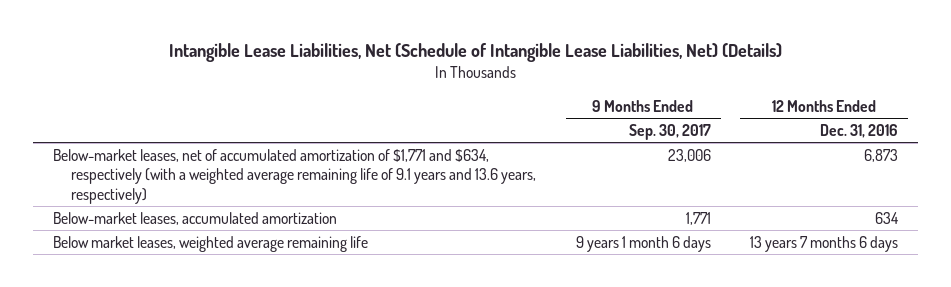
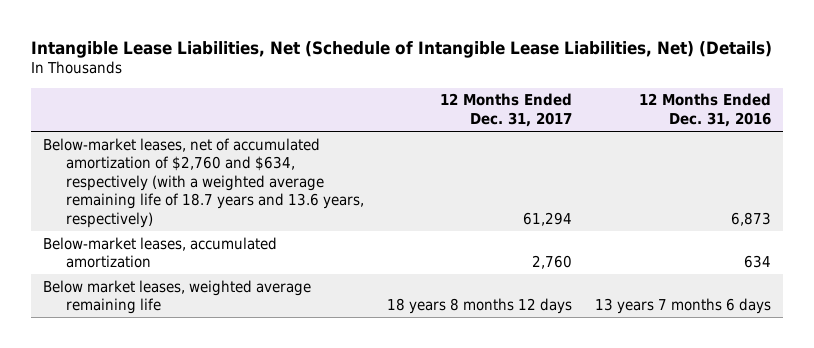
- | 9 Months Ended Sep. 30, 2017 | 12 Months Ended Dec. 31, 2016
+ | 12 Months Ended Dec. 31, 2017 | 12 Months Ended Dec. 31, 2016
- Below-market leases, net of accumulated amortization of $1,771 and $634, respectively (with a weighted average remaining life of 9.1 years and 13.6 years, respectively) | 23,006 | 6,873
+ Below-market leases, net of accumulated amortization of $2,760 and $634, respectively (with a weighted average remaining life of 18.7 years and 13.6 years, respectively) | 61,294 | 6,873

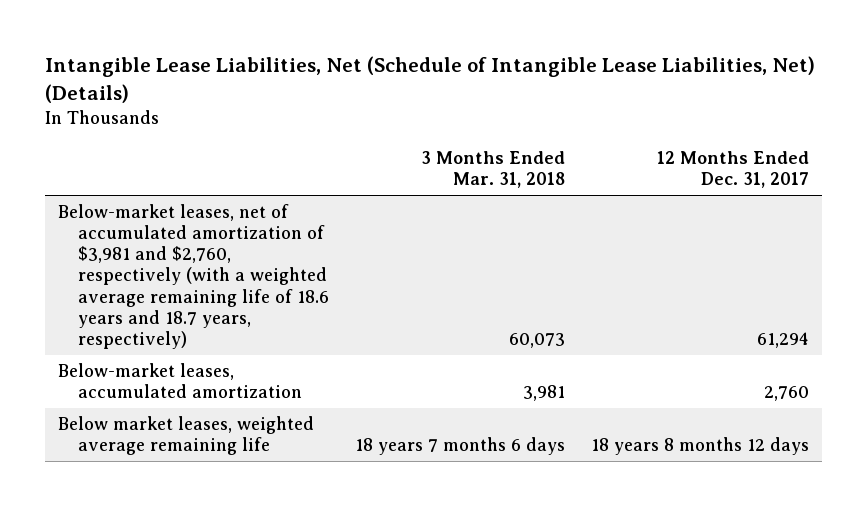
- | 12 Months Ended Dec. 31, 2017 | 12 Months Ended Dec. 31, 2016
+ | 3 Months Ended Mar. 31, 2018 | 12 Months Ended Dec. 31, 2017
- Below-market leases, net of accumulated amortization of $2,760 and $634, respectively (with a weighted average remaining life of 18.7 years and 13.6 years, respectively) | 61,294 | 6,873
+ Below-market leases, net of accumulated amortization of $3,981 and $2,760, respectively (with a weighted average remaining life of 18.6 years and 18.7 years, respectively) | 60,073 | 61,294

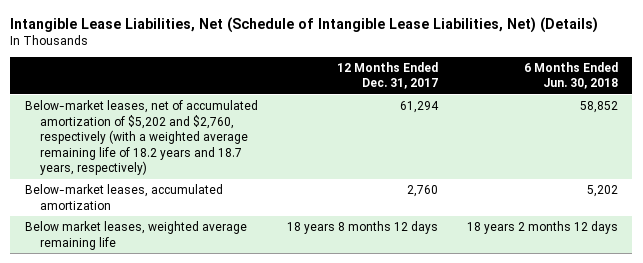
- | 3 Months Ended Mar. 31, 2018 | 12 Months Ended Dec. 31, 2017
+ | 12 Months Ended Dec. 31, 2017 | 6 Months Ended Jun. 30, 2018
- Below-market leases, net of accumulated amortization of $3,981 and $2,760, respectively (with a weighted average remaining life of 18.6 years and 18.7 years, respectively) | 60,073 | 61,294
+ Below-market leases, net of accumulated amortization of $5,202 and $2,760, respectively (with a weighted average remaining life of 18.2 years and 18.7 years, respectively) | 61,294 | 58,852

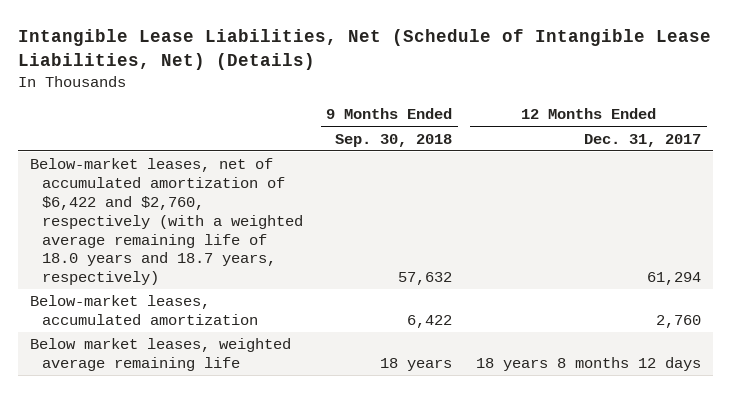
- | 12 Months Ended Dec. 31, 2017 | 6 Months Ended Jun. 30, 2018
+ | 9 Months Ended Sep. 30, 2018 | 12 Months Ended Dec. 31, 2017
- Below-market leases, net of accumulated amortization of $5,202 and $2,760, respectively (with a weighted average remaining life of 18.2 years and 18.7 years, respectively) | 61,294 | 58,852
+ Below-market leases, net of accumulated amortization of $6,422 and $2,760, respectively (with a weighted average remaining life of 18.0 years and 18.7 years, respectively) | 57,632 | 61,294

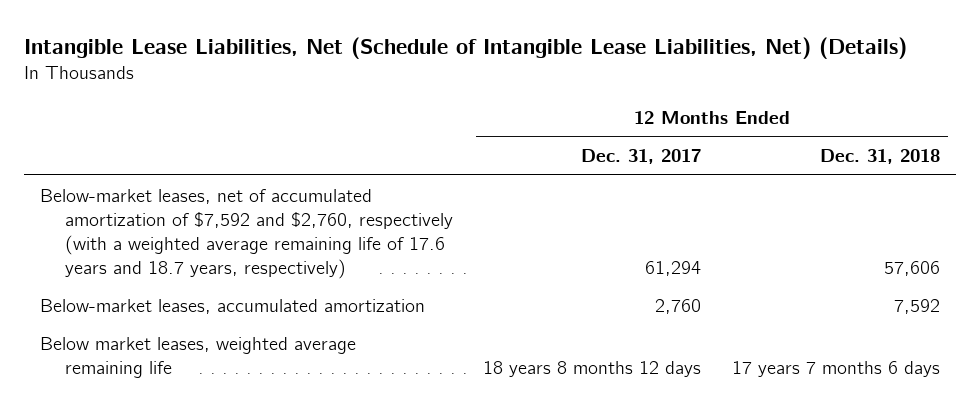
- | 9 Months Ended Sep. 30, 2018 | 12 Months Ended Dec. 31, 2017
+ | 12 Months Ended Dec. 31, 2017 | 12 Months Ended Dec. 31, 2018
- Below-market leases, net of accumulated amortization of $6,422 and $2,760, respectively (with a weighted average remaining life of 18.0 years and 18.7 years, respectively) | 57,632 | 61,294
+ Below-market leases, net of accumulated amortization of $7,592 and $2,760, respectively (with a weighted average remaining life of 17.6 years and 18.7 years, respectively) | 61,294 | 57,606

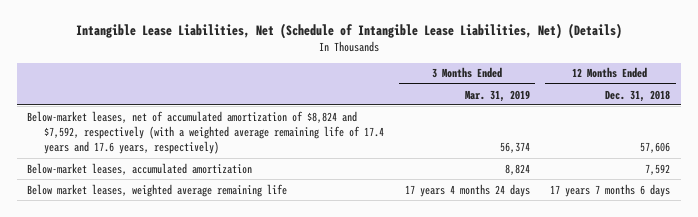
- | 12 Months Ended Dec. 31, 2017 | 12 Months Ended Dec. 31, 2018
+ | 3 Months Ended Mar. 31, 2019 | 12 Months Ended Dec. 31, 2018
- Below-market leases, net of accumulated amortization of $7,592 and $2,760, respectively (with a weighted average remaining life of 17.6 years and 18.7 years, respectively) | 61,294 | 57,606
+ Below-market leases, net of accumulated amortization of $8,824 and $7,592, respectively (with a weighted average remaining life of 17.4 years and 17.6 years, respectively) | 56,374 | 57,606

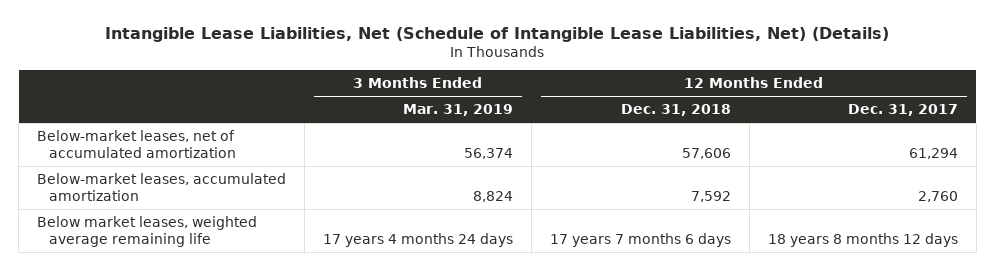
- | 3 Months Ended Mar. 31, 2019 | 12 Months Ended Dec. 31, 2018
+ | 3 Months Ended Mar. 31, 2019 | 12 Months Ended Dec. 31, 2018 | 12 Months Ended Dec. 31, 2017
- Below-market leases, net of accumulated amortization of $8,824 and $7,592, respectively (with a weighted average remaining life of 17.4 years and 17.6 years, respectively) | 56,374 | 57,606
+ Below-market leases, net of accumulated amortization | 56,374 | 57,606 | 61,294

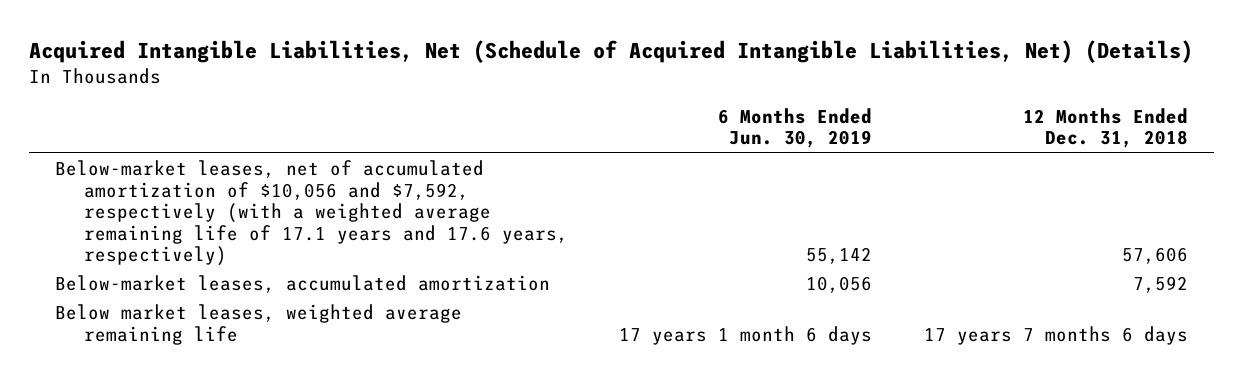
- Intangible Lease Liabilities, Net (Schedule of Intangible Lease Liabilities, Net) (Details)
+ Acquired Intangible Liabilities, Net (Schedule of Acquired Intangible Liabilities, Net) (Details)
- | 3 Months Ended Mar. 31, 2019 | 12 Months Ended Dec. 31, 2018 | 12 Months Ended Dec. 31, 2017
+ | 6 Months Ended Jun. 30, 2019 | 12 Months Ended Dec. 31, 2018
- Below-market leases, net of accumulated amortization | 56,374 | 57,606 | 61,294
+ Below-market leases, net of accumulated amortization of $10,056 and $7,592, respectively (with a weighted average remaining life of 17.1 years and 17.6 years, respectively) | 55,142 | 57,606

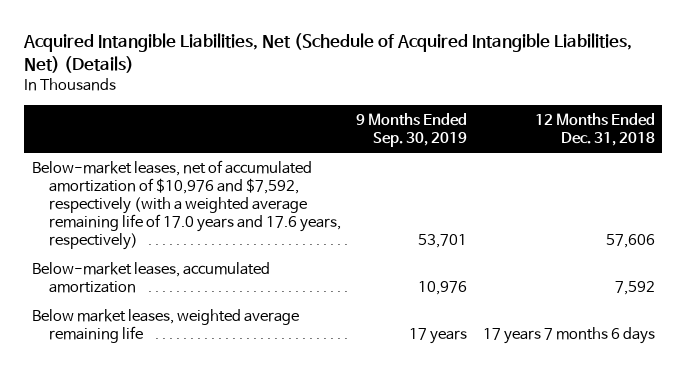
- | 6 Months Ended Jun. 30, 2019 | 12 Months Ended Dec. 31, 2018
+ | 9 Months Ended Sep. 30, 2019 | 12 Months Ended Dec. 31, 2018
- Below-market leases, net of accumulated amortization of $10,056 and $7,592, respectively (with a weighted average remaining life of 17.1 years and 17.6 years, respectively) | 55,142 | 57,606
+ Below-market leases, net of accumulated amortization of $10,976 and $7,592, respectively (with a weighted average remaining life of 17.0 years and 17.6 years, respectively) | 53,701 | 57,606

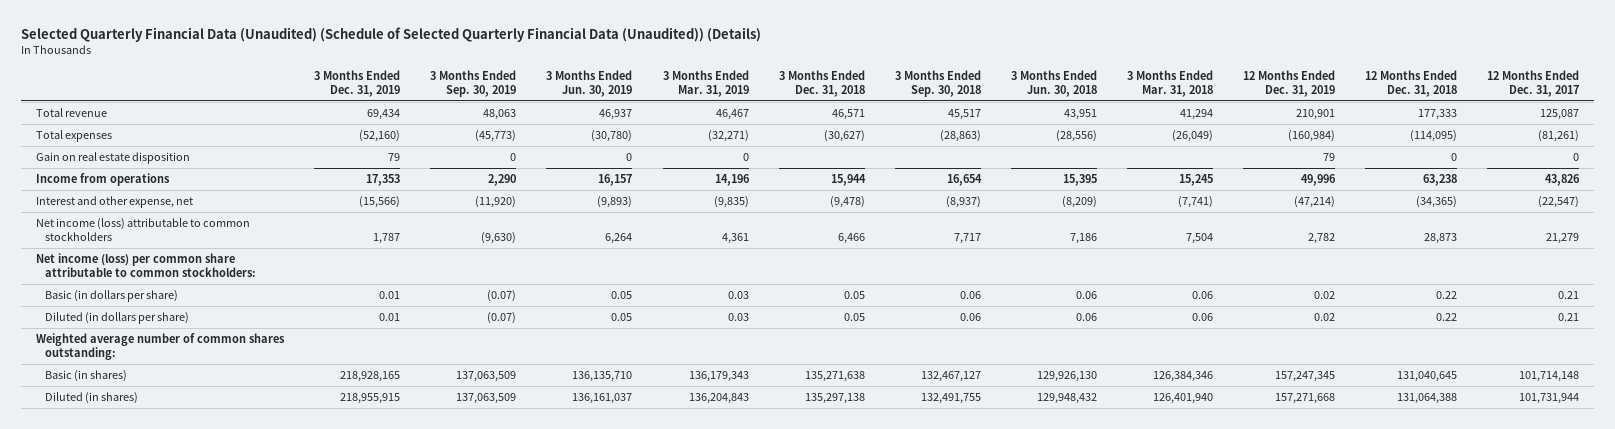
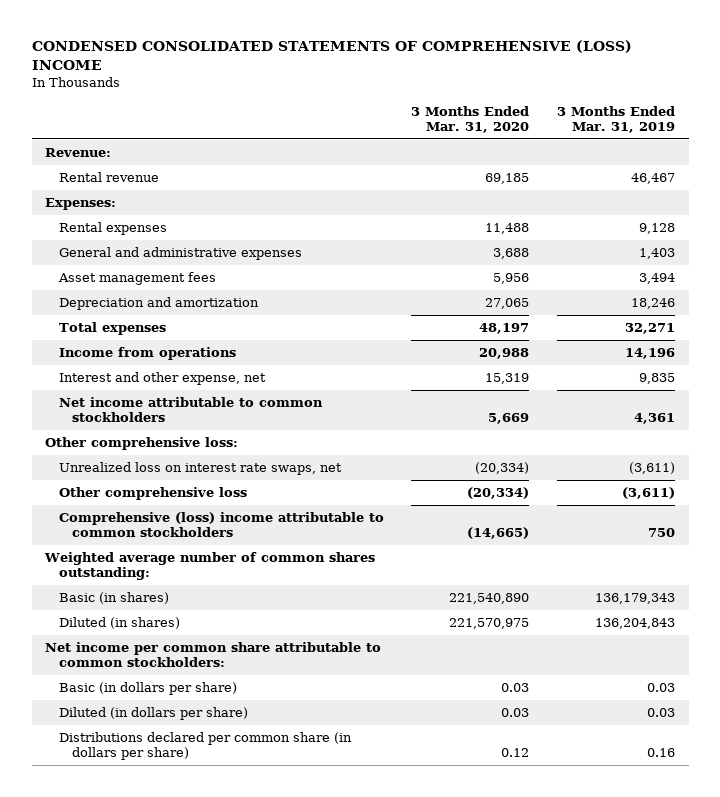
- Selected Quarterly Financial Data (Unaudited) (Schedule of Selected Quarterly Financial Data (Unaudited)) (Details)
+ CONDENSED CONSOLIDATED STATEMENTS OF COMPREHENSIVE (LOSS) INCOME
- | 3 Months Ended Dec. 31, 2019 | 3 Months Ended Sep. 30, 2019 | 3 Months Ended Jun. 30, 2019 | 3 Months Ended Mar. 31, 2019 | 3 Months Ended Dec. 31, 2018 | 3 Months Ended Sep. 30, 2018 | 3 Months Ended Jun. 30, 2018 | 3 Months Ended Mar. 31, 2018 | 12 Months Ended Dec. 31, 2019 | 12 Months Ended Dec. 31, 2018 | 12 Months Ended Dec. 31, 2017
+ | 3 Months Ended Mar. 31, 2020 | 3 Months Ended Mar. 31, 2019
- Total revenue | 69,434 | 48,063 | 46,937 | 46,467 | 46,571 | 45,517 | 43,951 | 41,294 | 210,901 | 177,333 | 125,087
- Total expenses | (52,160) | (45,773) | (30,780) | (32,271) | (30,627) | (28,863) | (28,556) | (26,049) | (160,984) | (114,095) | (81,261)
- Gain on real estate disposition | 79 | 0 | 0 | 0 | | | | | 79 | 0 | 0
+ Revenue:
+ Rental revenue | 69,185 | 46,467
+ Expenses:
+ Rental expenses | 11,488 | 9,128
+ General and administrative expenses | 3,688 | 1,403
+ Asset management fees | 5,956 | 3,494
+ Depreciation and amortization | 27,065 | 18,246
+ Total expenses | 48,197 | 32,271
- Interest and other expense, net | (15,566) | (11,920) | (9,893) | (9,835) | (9,478) | (8,937) | (8,209) | (7,741) | (47,214) | (34,365) | (22,547)
- Net income (loss) attributable to common stockholders | 1,787 | (9,630) | 6,264 | 4,361 | 6,466 | 7,717 | 7,186 | 7,504 | 2,782 | 28,873 | 21,279
- Net income (loss) per common share attributable to common stockholders:
+ Interest and other expense, net | 15,319 | 9,835
+ Net income attributable to common stockholders | 5,669 | 4,361
+ Other comprehensive loss:
+ Unrealized loss on interest rate swaps, net | (20,334) | (3,611)
+ Other comprehensive loss | (20,334) | (3,611)
+ Comprehensive (loss) income attributable to common stockholders | (14,665) | 750
+ Net income per common share attributable to common stockholders:
moved down: Basic (in dollars per share) | 0.03 | 0.03
moved down: Diluted (in dollars per share) | 0.03 | 0.03
+ Distributions declared per common share (in dollars per share) | 0.12 | 0.16

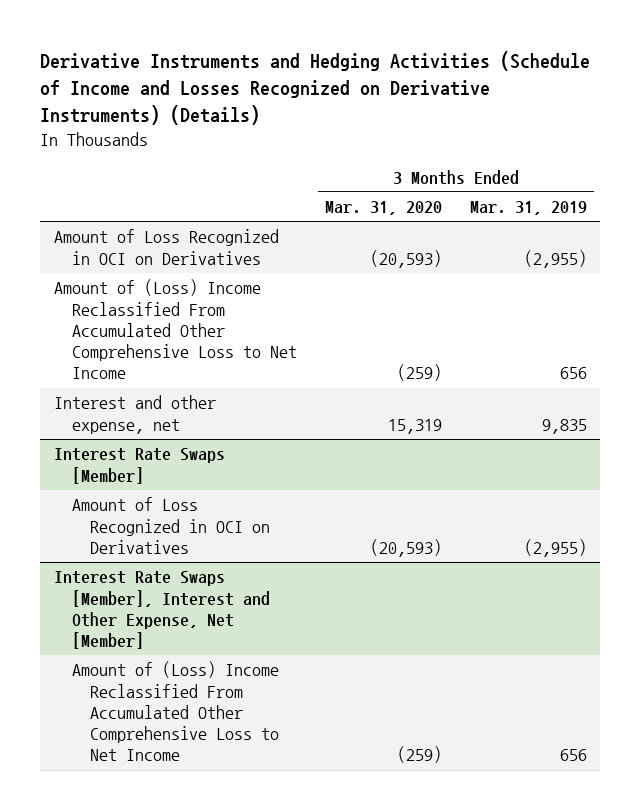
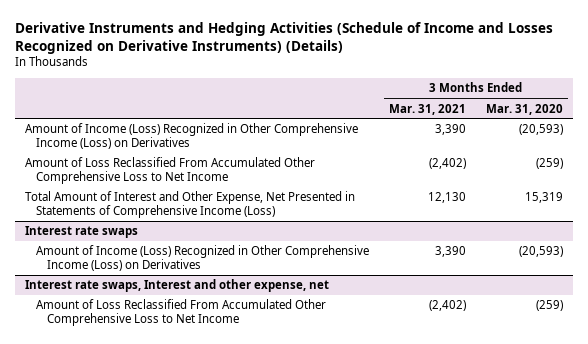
- | 3 Months Ended Mar. 31, 2020 | 3 Months Ended Mar. 31, 2019
+ | 3 Months Ended Mar. 31, 2021 | 3 Months Ended Mar. 31, 2020
- Amount of Loss Recognized in OCI on Derivatives | (20,593) | (2,955)
- Amount of (Loss) Income Reclassified From Accumulated Other Comprehensive Loss to Net Income | (259) | 656
- Interest and other expense, net | 15,319 | 9,835
- Interest Rate Swaps [Member]
- Amount of Loss Recognized in OCI on Derivatives | (20,593) | (2,955)
- Interest Rate Swaps [Member], Interest and Other Expense, Net [Member]
- Amount of (Loss) Income Reclassified From Accumulated Other Comprehensive Loss to Net Income | (259) | 656
+ Amount of Income (Loss) Recognized in Other Comprehensive Income (Loss) on Derivatives | 3,390 | (20,593)
+ Amount of Loss Reclassified From Accumulated Other Comprehensive Loss to Net Income | (2,402) | (259)
+ Total Amount of Interest and Other Expense, Net Presented in Statements of Comprehensive Income (Loss) | 12,130 | 15,319
+ Interest rate swaps
+ Amount of Income (Loss) Recognized in Other Comprehensive Income (Loss) on Derivatives | 3,390 | (20,593)
+ Interest rate swaps, Interest and other expense, net
+ Amount of Loss Reclassified From Accumulated Other Comprehensive Loss to Net Income | (2,402) | (259)

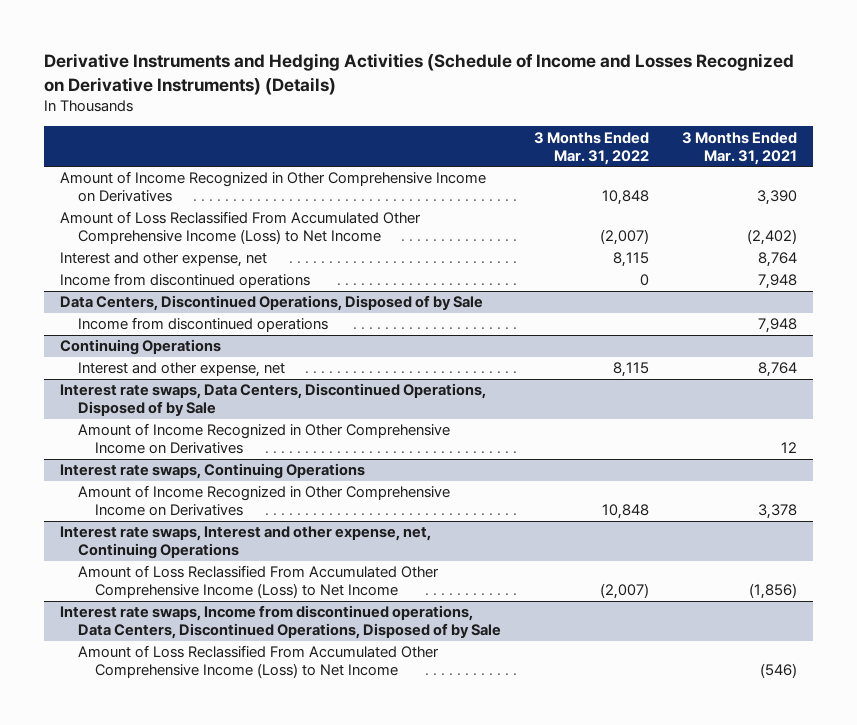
- | 3 Months Ended Mar. 31, 2021 | 3 Months Ended Mar. 31, 2020
+ | 3 Months Ended Mar. 31, 2022 | 3 Months Ended Mar. 31, 2021
- Amount of Income (Loss) Recognized in Other Comprehensive Income (Loss) on Derivatives | 3,390 | (20,593)
- Amount of Loss Reclassified From Accumulated Other Comprehensive Loss to Net Income | (2,402) | (259)
- Total Amount of Interest and Other Expense, Net Presented in Statements of Comprehensive Income (Loss) | 12,130 | 15,319
- Interest rate swaps
- Amount of Income (Loss) Recognized in Other Comprehensive Income (Loss) on Derivatives | 3,390 | (20,593)
- Interest rate swaps, Interest and other expense, net
- Amount of Loss Reclassified From Accumulated Other Comprehensive Loss to Net Income | (2,402) | (259)
+ Amount of Income Recognized in Other Comprehensive Income on Derivatives | 10,848 | 3,390
+ Amount of Loss Reclassified From Accumulated Other Comprehensive Income (Loss) to Net Income | (2,007) | (2,402)
+ Interest and other expense, net | 8,115 | 8,764
+ Income from discontinued operations | 0 | 7,948
+ Data Centers, Discontinued Operations, Disposed of by Sale
+ Income from discontinued operations | | 7,948
+ Continuing Operations
+ Interest and other expense, net | 8,115 | 8,764
+ Interest rate swaps, Data Centers, Discontinued Operations, Disposed of by Sale
+ Amount of Income Recognized in Other Comprehensive Income on Derivatives | | 12
+ Interest rate swaps, Continuing Operations
+ Amount of Income Recognized in Other Comprehensive Income on Derivatives | 10,848 | 3,378
+ Interest rate swaps, Interest and other expense, net, Continuing Operations
+ Amount of Loss Reclassified From Accumulated Other Comprehensive Income (Loss) to Net Income | (2,007) | (1,856)
+ Interest rate swaps, Income from discontinued operations, Data Centers, Discontinued Operations, Disposed of by Sale
+ Amount of Loss Reclassified From Accumulated Other Comprehensive Income (Loss) to Net Income | | (546)

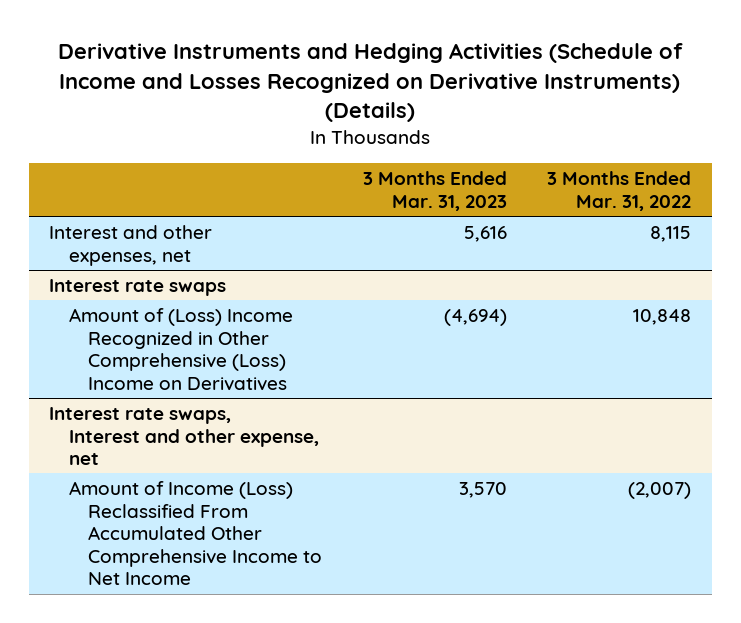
- | 3 Months Ended Mar. 31, 2022 | 3 Months Ended Mar. 31, 2021
+ | 3 Months Ended Mar. 31, 2023 | 3 Months Ended Mar. 31, 2022
- Amount of Income Recognized in Other Comprehensive Income on Derivatives | 10,848 | 3,390
- Amount of Loss Reclassified From Accumulated Other Comprehensive Income (Loss) to Net Income | (2,007) | (2,402)
- Interest and other expense, net | 8,115 | 8,764
- Income from discontinued operations | 0 | 7,948
- Data Centers, Discontinued Operations, Disposed of by Sale
- Income from discontinued operations | | 7,948
- Continuing Operations
- Interest and other expense, net | 8,115 | 8,764
- Interest rate swaps, Data Centers, Discontinued Operations, Disposed of by Sale
- Amount of Income Recognized in Other Comprehensive Income on Derivatives | | 12
- Interest rate swaps, Continuing Operations
- Amount of Income Recognized in Other Comprehensive Income on Derivatives | 10,848 | 3,378
- Interest rate swaps, Interest and other expense, net, Continuing Operations
- Amount of Loss Reclassified From Accumulated Other Comprehensive Income (Loss) to Net Income | (2,007) | (1,856)
- Interest rate swaps, Income from discontinued operations, Data Centers, Discontinued Operations, Disposed of by Sale
- Amount of Loss Reclassified From Accumulated Other Comprehensive Income (Loss) to Net Income | | (546)
+ Interest and other expenses, net | 5,616 | 8,115
+ Interest rate swaps
+ Amount of (Loss) Income Recognized in Other Comprehensive (Loss) Income on Derivatives | (4,694) | 10,848
+ Interest rate swaps, Interest and other expense, net
+ Amount of Income (Loss) Reclassified From Accumulated Other Comprehensive Income to Net Income | 3,570 | (2,007)

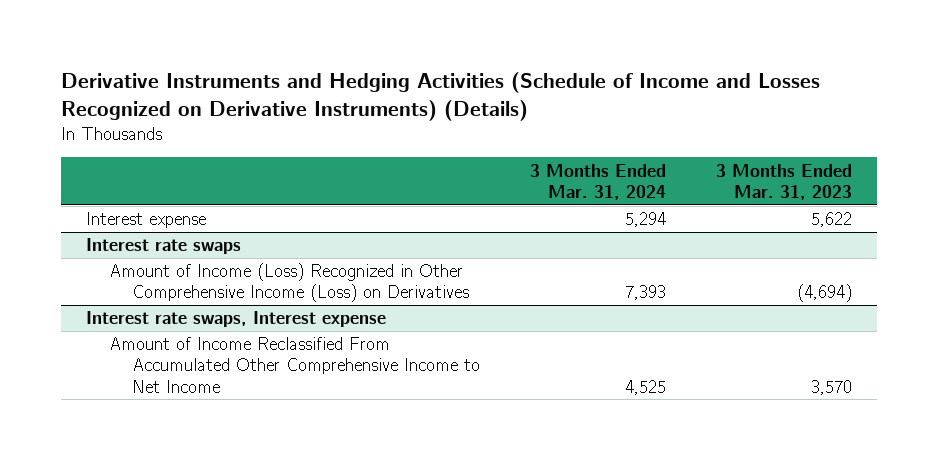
- | 3 Months Ended Mar. 31, 2023 | 3 Months Ended Mar. 31, 2022
+ | 3 Months Ended Mar. 31, 2024 | 3 Months Ended Mar. 31, 2023
- Interest and other expenses, net | 5,616 | 8,115
+ Interest expense | 5,294 | 5,622
@ Interest rate swaps
- Amount of (Loss) Income Recognized in Other Comprehensive (Loss) Income on Derivatives | (4,694) | 10,848
- Interest rate swaps, Interest and other expense, net
- Amount of Income (Loss) Reclassified From Accumulated Other Comprehensive Income to Net Income | 3,570 | (2,007)
@ Interest rate swaps
+ Amount of Income (Loss) Recognized in Other Comprehensive Income (Loss) on Derivatives | 7,393 | (4,694)
+ Interest rate swaps, Interest expense
+ Amount of Income Reclassified From Accumulated Other Comprehensive Income to Net Income | 4,525 | 3,570

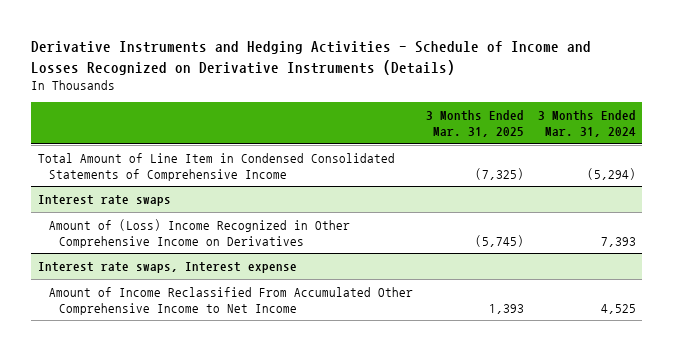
- Derivative Instruments and Hedging Activities (Schedule of Income and Losses Recognized on Derivative Instruments) (Details)
+ Derivative Instruments and Hedging Activities - Schedule of Income and Losses Recognized on Derivative Instruments (Details)
- | 3 Months Ended Mar. 31, 2024 | 3 Months Ended Mar. 31, 2023
+ | 3 Months Ended Mar. 31, 2025 | 3 Months Ended Mar. 31, 2024
- Interest expense | 5,294 | 5,622
+ Total Amount of Line Item in Condensed Consolidated Statements of Comprehensive Income | (7,325) | (5,294)
@ Interest rate swaps
- Amount of Income (Loss) Recognized in Other Comprehensive Income (Loss) on Derivatives | 7,393 | (4,694)
+ Amount of (Loss) Income Recognized in Other Comprehensive Income on Derivatives | (5,745) | 7,393

